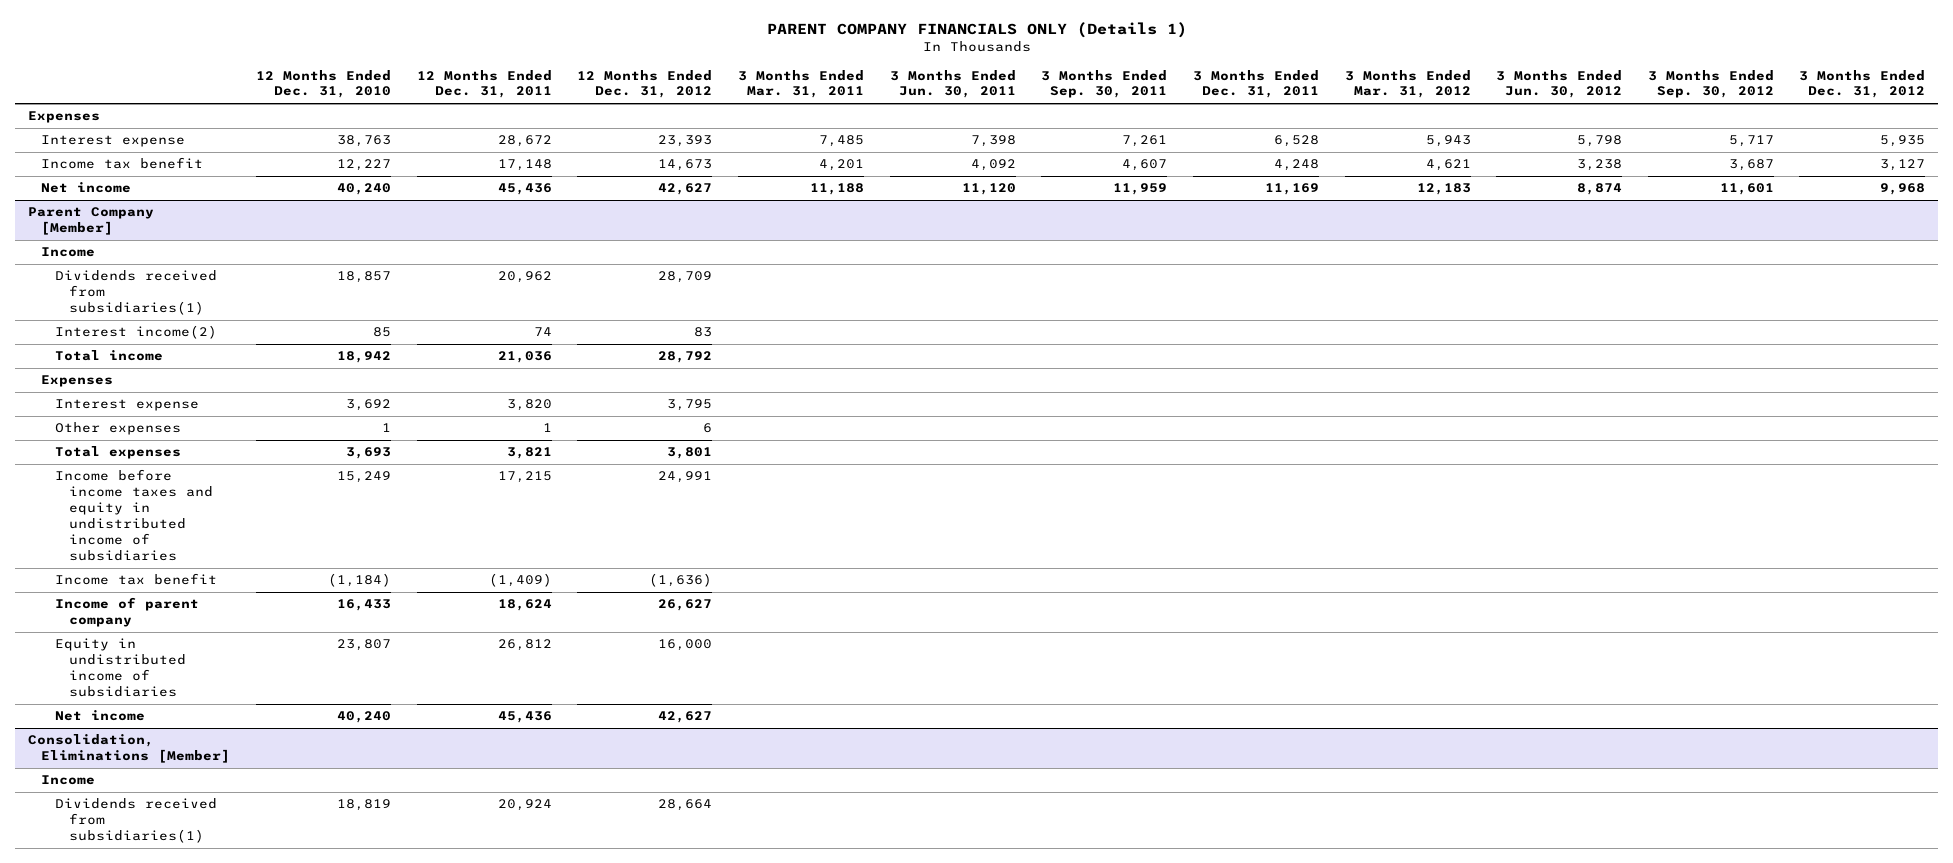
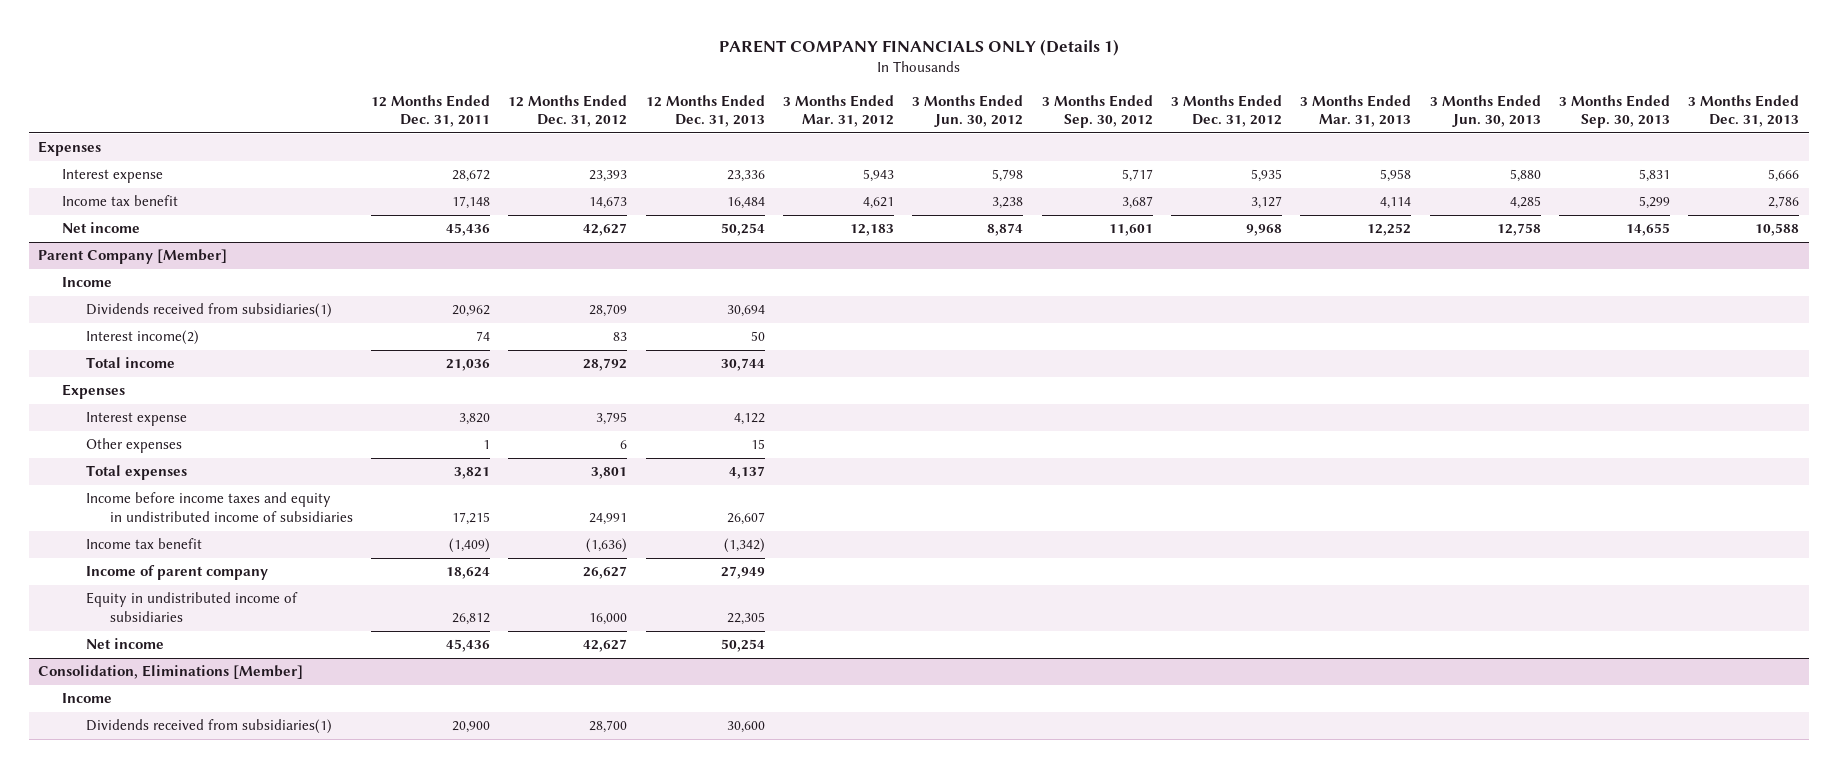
- | 12 Months Ended Dec. 31, 2010 | 12 Months Ended Dec. 31, 2011 | 12 Months Ended Dec. 31, 2012 | 3 Months Ended Mar. 31, 2011 | 3 Months Ended Jun. 30, 2011 | 3 Months Ended Sep. 30, 2011 | 3 Months Ended Dec. 31, 2011 | 3 Months Ended Mar. 31, 2012 | 3 Months Ended Jun. 30, 2012 | 3 Months Ended Sep. 30, 2012 | 3 Months Ended Dec. 31, 2012
+ | 12 Months Ended Dec. 31, 2011 | 12 Months Ended Dec. 31, 2012 | 12 Months Ended Dec. 31, 2013 | 3 Months Ended Mar. 31, 2012 | 3 Months Ended Jun. 30, 2012 | 3 Months Ended Sep. 30, 2012 | 3 Months Ended Dec. 31, 2012 | 3 Months Ended Mar. 31, 2013 | 3 Months Ended Jun. 30, 2013 | 3 Months Ended Sep. 30, 2013 | 3 Months Ended Dec. 31, 2013
@ Consolidation, Eliminations [Member]
- Dividends received from subsidiaries(1) | 18,819 | 20,924 | 28,664 | | | | | | | |
+ Dividends received from subsidiaries(1) | 20,900 | 28,700 | 30,600 | | | | | | | |

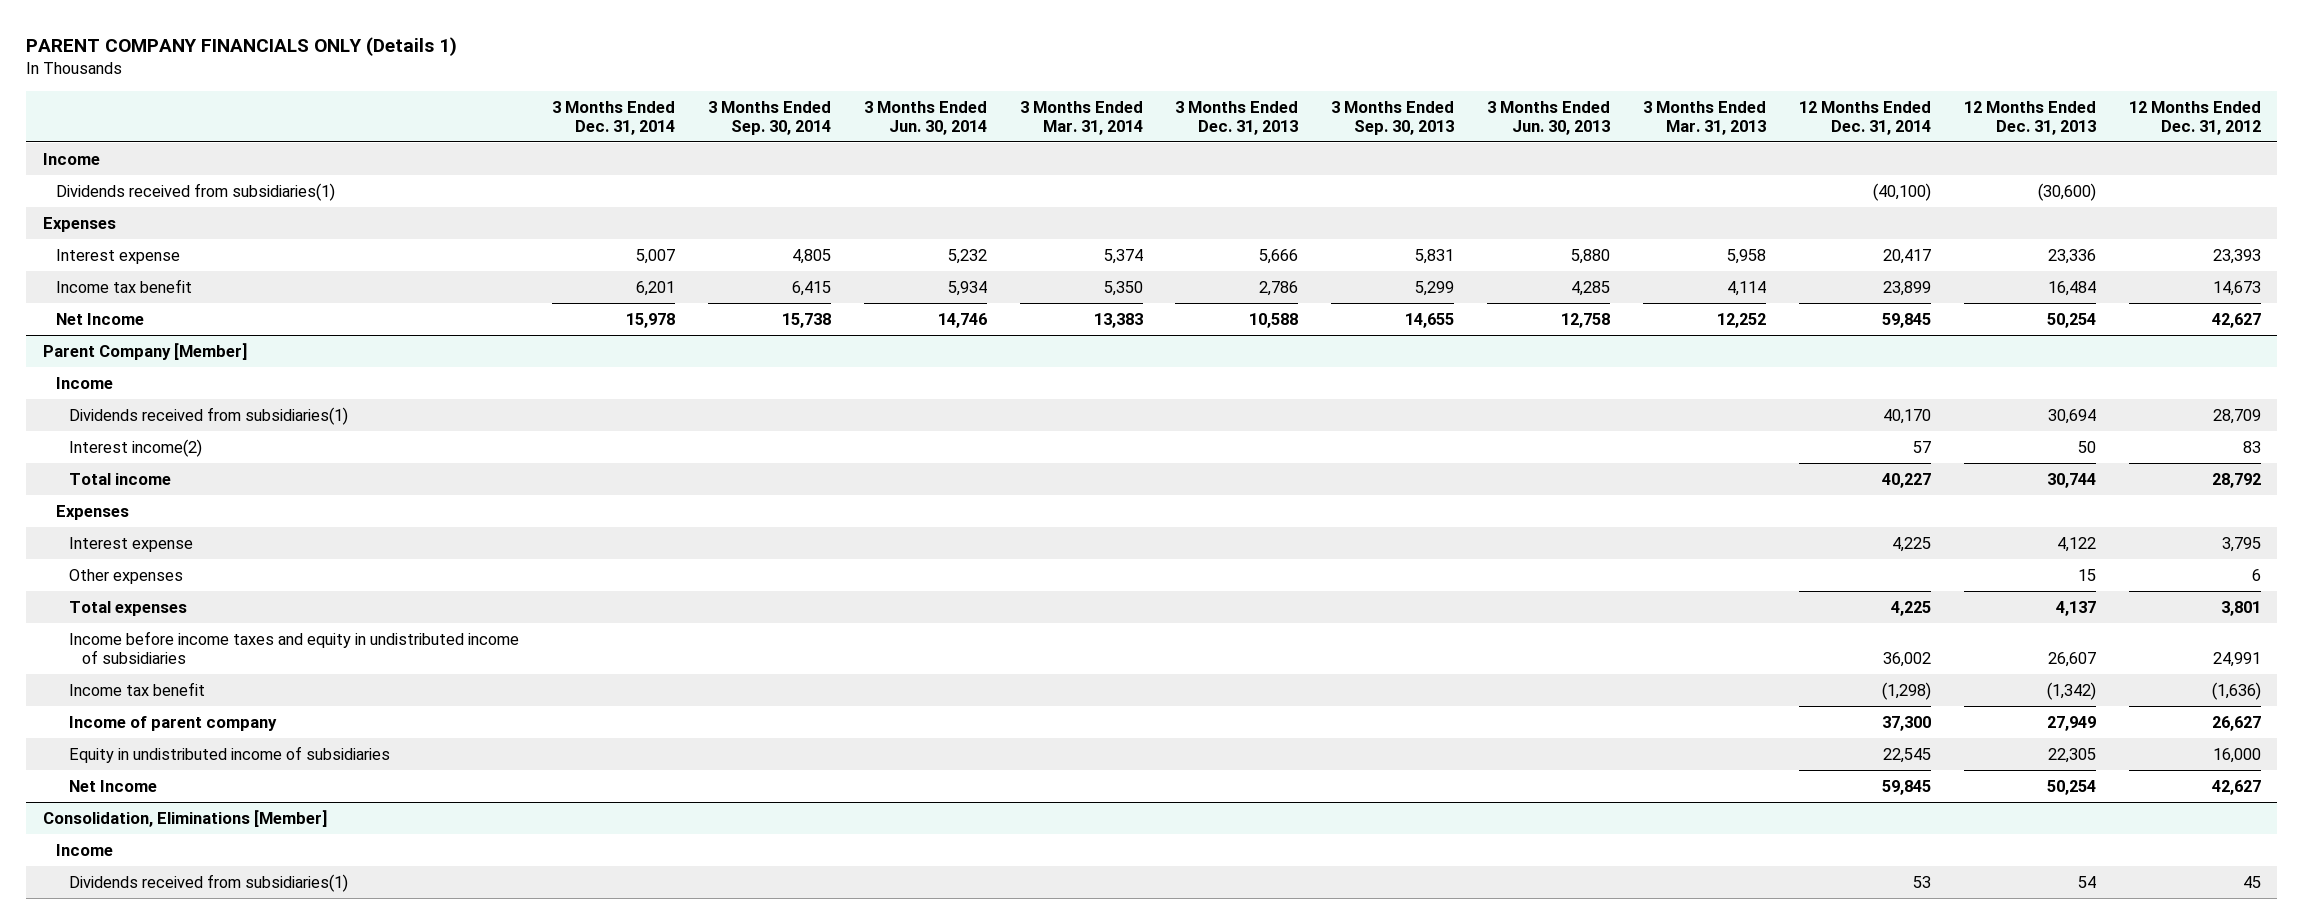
- | 12 Months Ended Dec. 31, 2011 | 12 Months Ended Dec. 31, 2012 | 12 Months Ended Dec. 31, 2013 | 3 Months Ended Mar. 31, 2012 | 3 Months Ended Jun. 30, 2012 | 3 Months Ended Sep. 30, 2012 | 3 Months Ended Dec. 31, 2012 | 3 Months Ended Mar. 31, 2013 | 3 Months Ended Jun. 30, 2013 | 3 Months Ended Sep. 30, 2013 | 3 Months Ended Dec. 31, 2013
+ | 3 Months Ended Dec. 31, 2014 | 3 Months Ended Sep. 30, 2014 | 3 Months Ended Jun. 30, 2014 | 3 Months Ended Mar. 31, 2014 | 3 Months Ended Dec. 31, 2013 | 3 Months Ended Sep. 30, 2013 | 3 Months Ended Jun. 30, 2013 | 3 Months Ended Mar. 31, 2013 | 12 Months Ended Dec. 31, 2014 | 12 Months Ended Dec. 31, 2013 | 12 Months Ended Dec. 31, 2012
+ Income
+ Dividends received from subsidiaries(1) | | | | | | | | | (40,100) | (30,600) |
- Net income | 45,436 | 42,627 | 50,254 | 12,183 | 8,874 | 11,601 | 9,968 | 12,252 | 12,758 | 14,655 | 10,588
+ Net Income | 15,978 | 15,738 | 14,746 | 13,383 | 10,588 | 14,655 | 12,758 | 12,252 | 59,845 | 50,254 | 42,627
@ Parent Company [Member]
- Net income | 45,436 | 42,627 | 50,254 | | | | | | | |
+ Net Income | | | | | | | | | 59,845 | 50,254 | 42,627
@ Consolidation, Eliminations [Member]
- Dividends received from subsidiaries(1) | 20,900 | 28,700 | 30,600 | | | | | | | |
+ Dividends received from subsidiaries(1) | | | | | | | | | 53 | 54 | 45

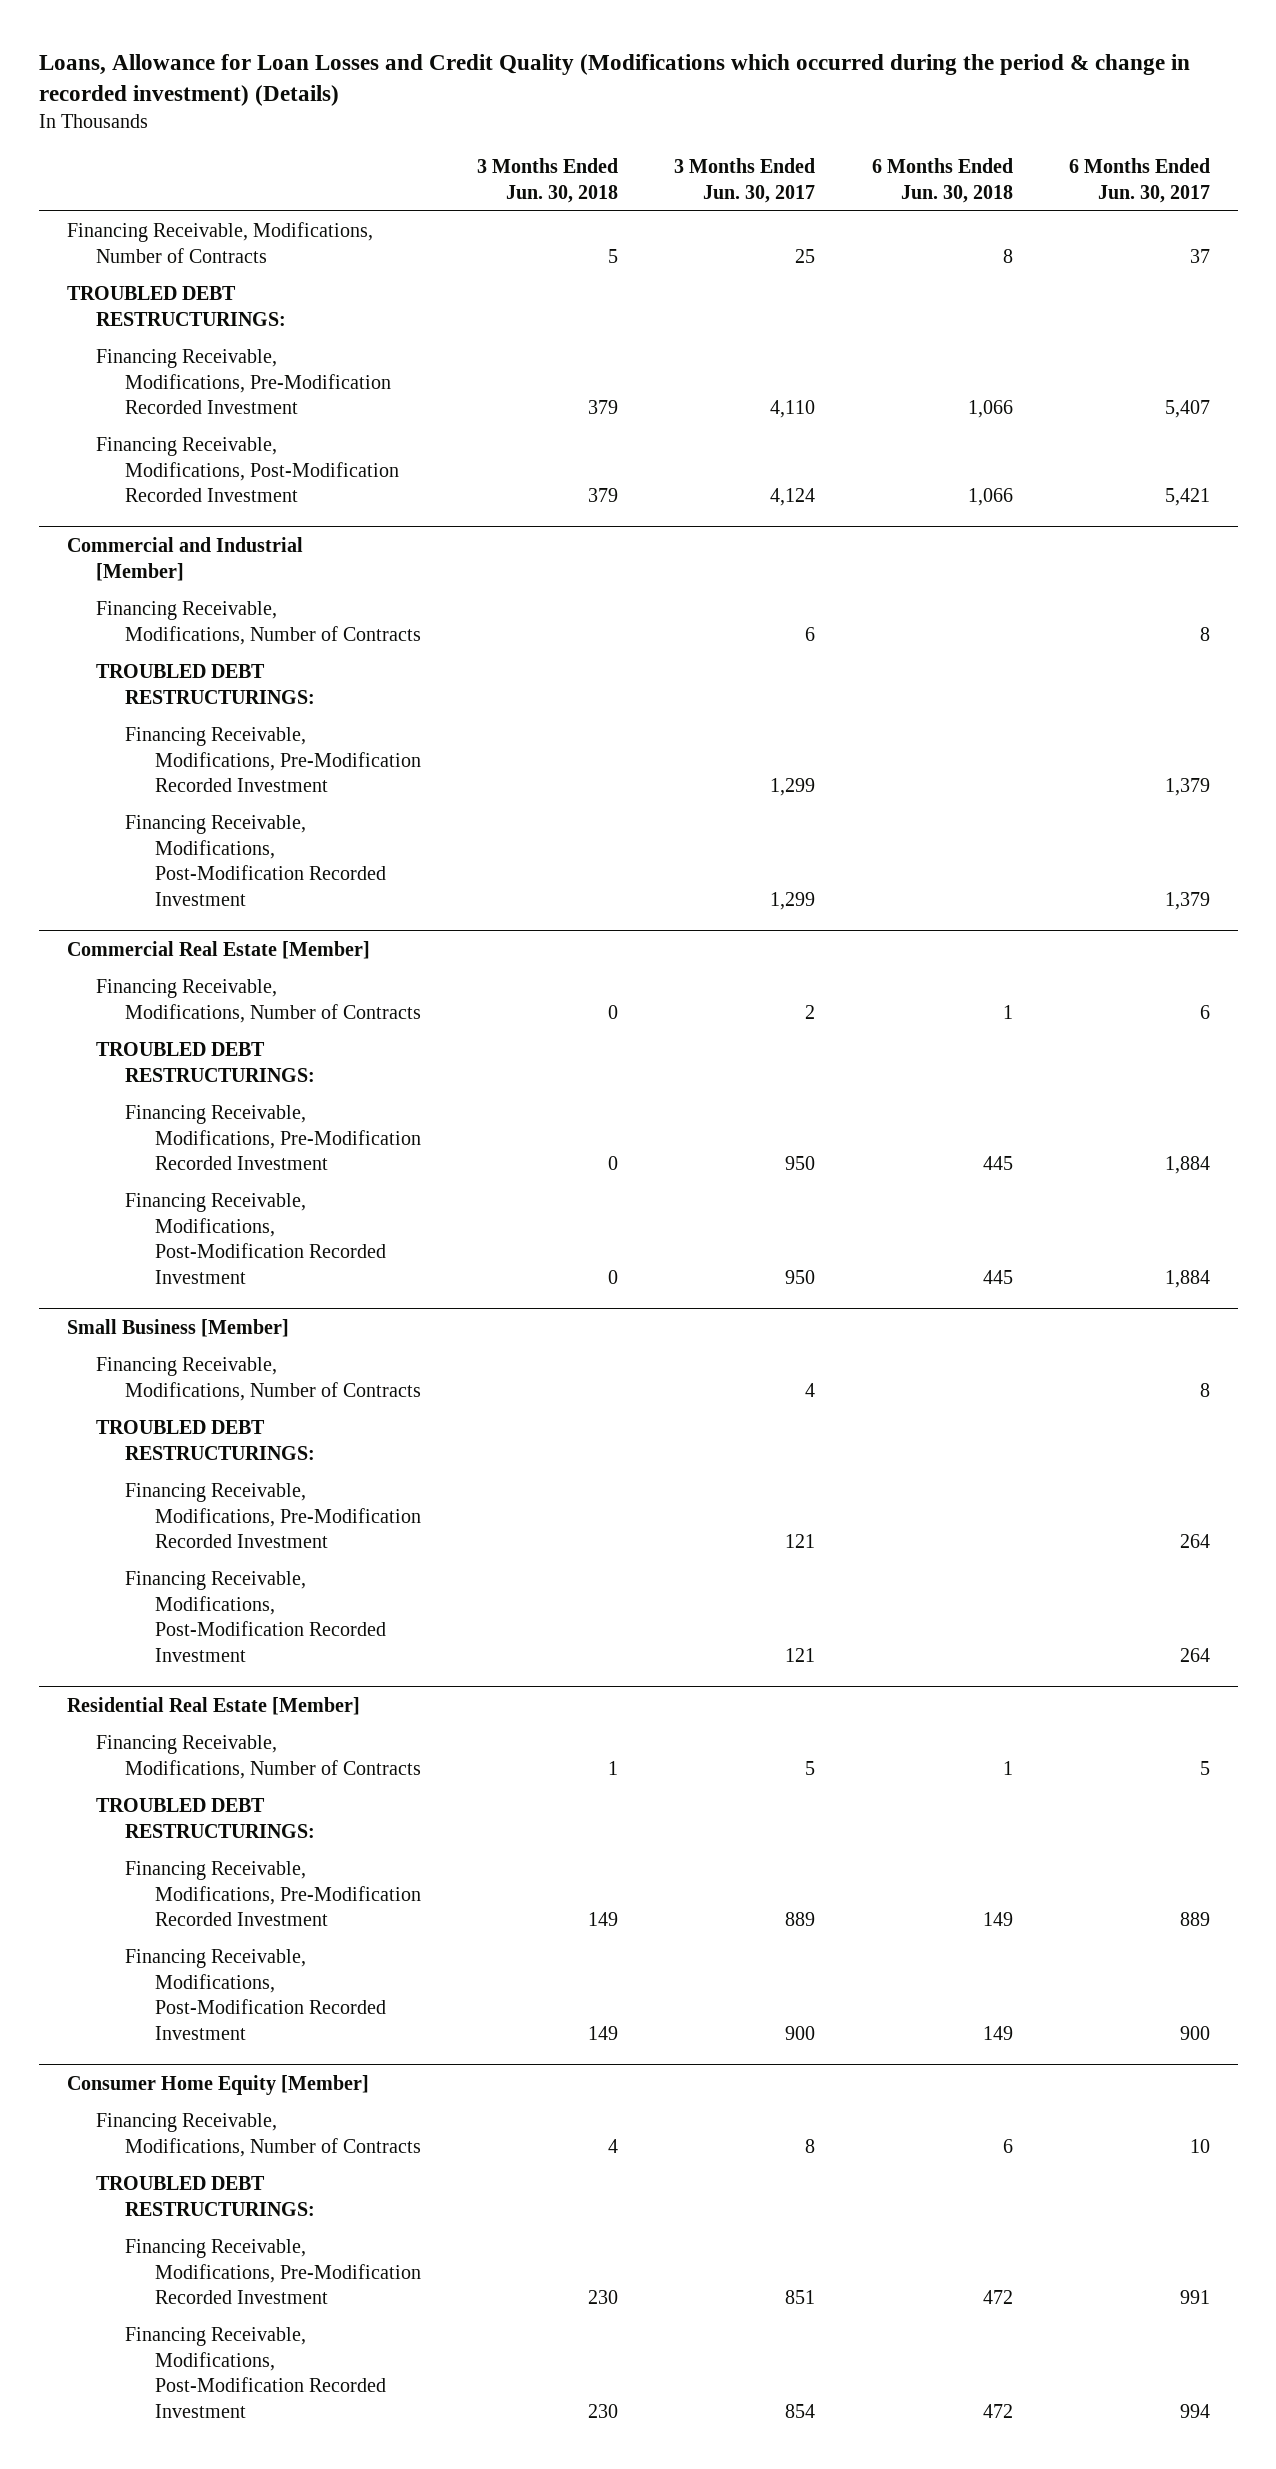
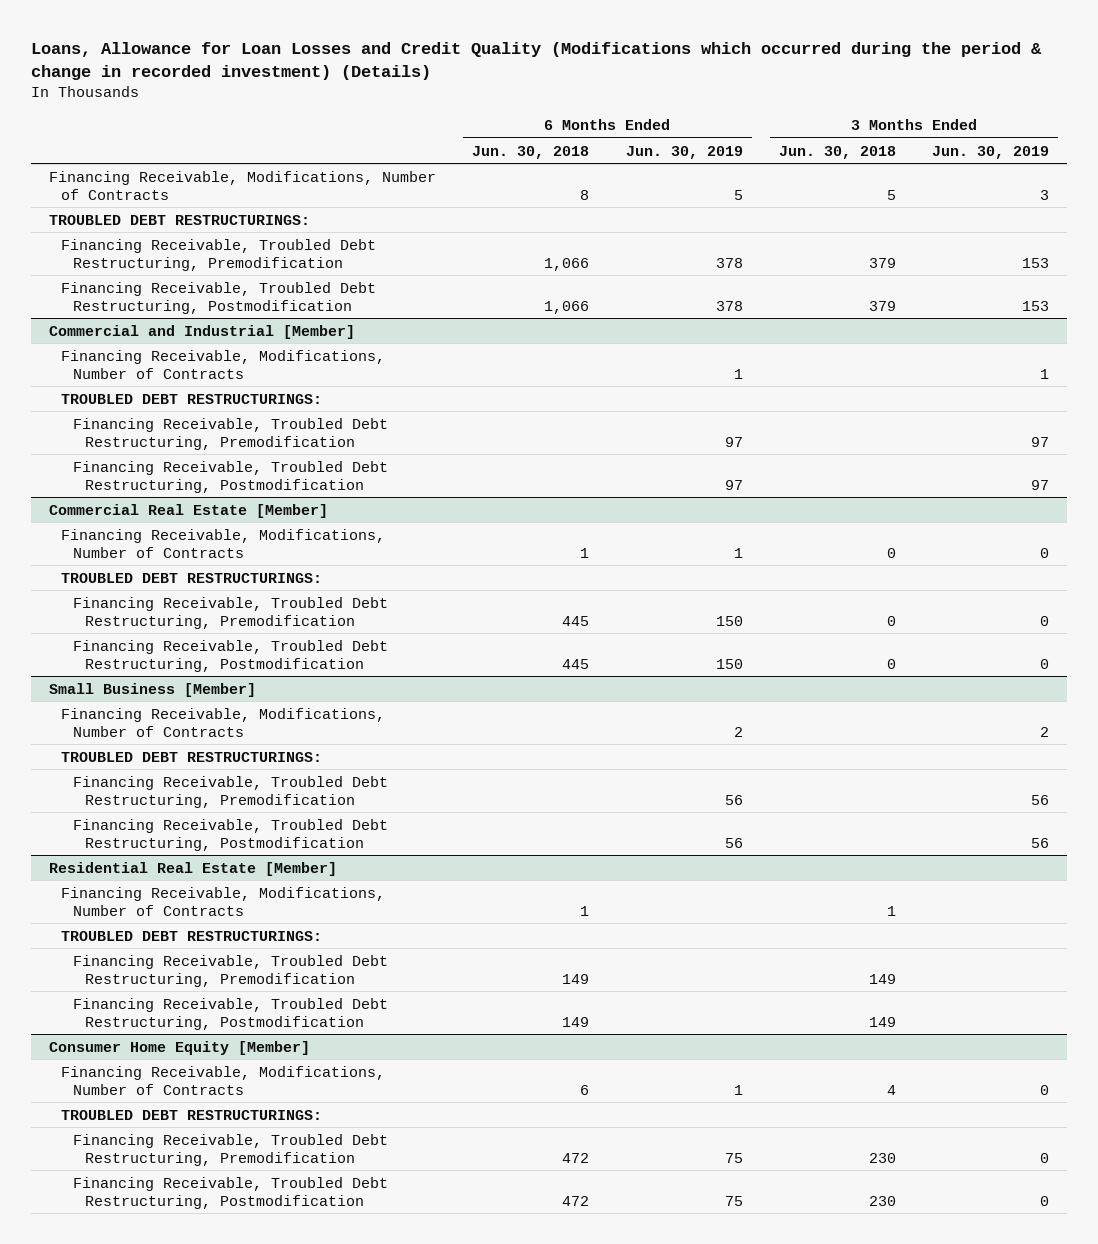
- | 3 Months Ended Jun. 30, 2018 | 3 Months Ended Jun. 30, 2017 | 6 Months Ended Jun. 30, 2018 | 6 Months Ended Jun. 30, 2017
+ | 6 Months Ended Jun. 30, 2018 | 6 Months Ended Jun. 30, 2019 | 3 Months Ended Jun. 30, 2018 | 3 Months Ended Jun. 30, 2019
- Financing Receivable, Modifications, Pre-Modification Recorded Investment | 379 | 4,110 | 1,066 | 5,407
- Financing Receivable, Modifications, Post-Modification Recorded Investment | 379 | 4,124 | 1,066 | 5,421
+ Financing Receivable, Troubled Debt Restructuring, Premodification | 1,066 | 378 | 379 | 153
+ Financing Receivable, Troubled Debt Restructuring, Postmodification | 1,066 | 378 | 379 | 153
@ Commercial and Industrial [Member]
- Financing Receivable, Modifications, Pre-Modification Recorded Investment | | 1,299 | | 1,379
- Financing Receivable, Modifications, Post-Modification Recorded Investment | | 1,299 | | 1,379
+ Financing Receivable, Troubled Debt Restructuring, Premodification | | 97 | | 97
+ Financing Receivable, Troubled Debt Restructuring, Postmodification | | 97 | | 97
@ Commercial Real Estate [Member]
- Financing Receivable, Modifications, Pre-Modification Recorded Investment | 0 | 950 | 445 | 1,884
- Financing Receivable, Modifications, Post-Modification Recorded Investment | 0 | 950 | 445 | 1,884
+ Financing Receivable, Troubled Debt Restructuring, Premodification | 445 | 150 | 0 | 0
+ Financing Receivable, Troubled Debt Restructuring, Postmodification | 445 | 150 | 0 | 0
@ Small Business [Member]
- Financing Receivable, Modifications, Pre-Modification Recorded Investment | | 121 | | 264
- Financing Receivable, Modifications, Post-Modification Recorded Investment | | 121 | | 264
+ Financing Receivable, Troubled Debt Restructuring, Premodification | | 56 | | 56
+ Financing Receivable, Troubled Debt Restructuring, Postmodification | | 56 | | 56
@ Residential Real Estate [Member]
- Financing Receivable, Modifications, Pre-Modification Recorded Investment | 149 | 889 | 149 | 889
- Financing Receivable, Modifications, Post-Modification Recorded Investment | 149 | 900 | 149 | 900
+ Financing Receivable, Troubled Debt Restructuring, Premodification | 149 | | 149 |
+ Financing Receivable, Troubled Debt Restructuring, Postmodification | 149 | | 149 |
@ Consumer Home Equity [Member]
- Financing Receivable, Modifications, Pre-Modification Recorded Investment | 230 | 851 | 472 | 991
- Financing Receivable, Modifications, Post-Modification Recorded Investment | 230 | 854 | 472 | 994
+ Financing Receivable, Troubled Debt Restructuring, Premodification | 472 | 75 | 230 | 0
+ Financing Receivable, Troubled Debt Restructuring, Postmodification | 472 | 75 | 230 | 0

